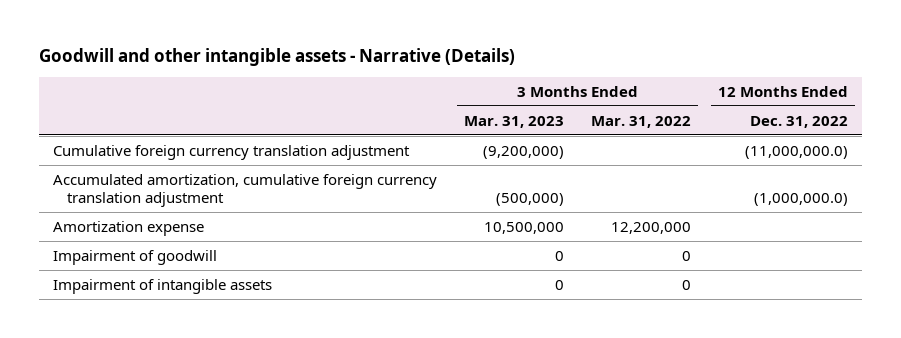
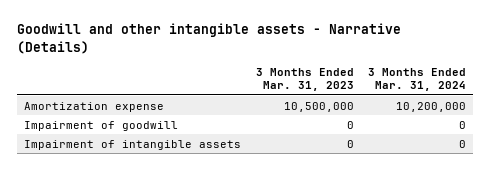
- | 3 Months Ended Mar. 31, 2023 | 3 Months Ended Mar. 31, 2022 | 12 Months Ended Dec. 31, 2022
+ | 3 Months Ended Mar. 31, 2023 | 3 Months Ended Mar. 31, 2024
- Cumulative foreign currency translation adjustment | (9,200,000) | | (11,000,000.0)
- Accumulated amortization, cumulative foreign currency translation adjustment | (500,000) | | (1,000,000.0)

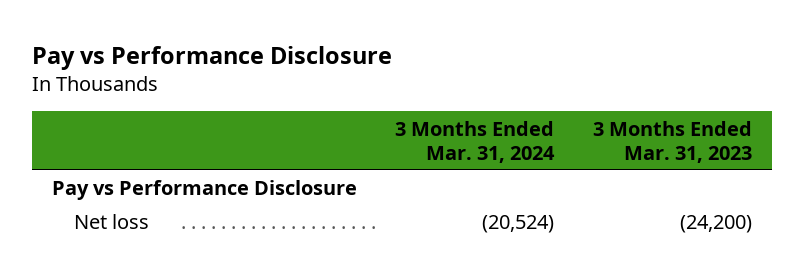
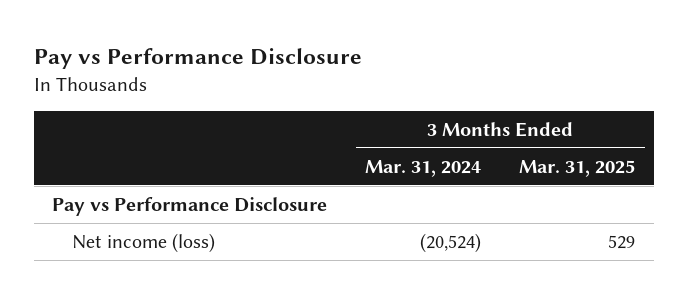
- | 3 Months Ended Mar. 31, 2024 | 3 Months Ended Mar. 31, 2023
+ | 3 Months Ended Mar. 31, 2024 | 3 Months Ended Mar. 31, 2025
- Net loss | (20,524) | (24,200)
+ Net income (loss) | (20,524) | 529

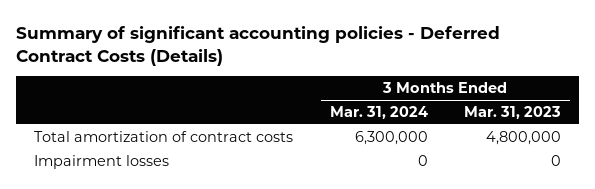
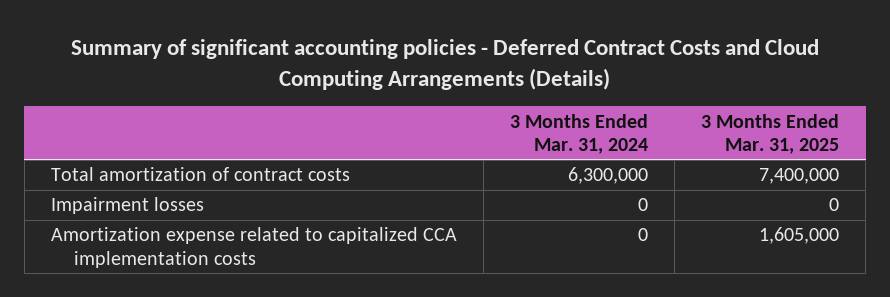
- Summary of significant accounting policies - Deferred Contract Costs (Details)
+ Summary of significant accounting policies - Deferred Contract Costs and Cloud Computing Arrangements (Details)
- | 3 Months Ended Mar. 31, 2024 | 3 Months Ended Mar. 31, 2023
+ | 3 Months Ended Mar. 31, 2024 | 3 Months Ended Mar. 31, 2025
+ Amortization expense related to capitalized CCA implementation costs | 0 | 1,605,000

